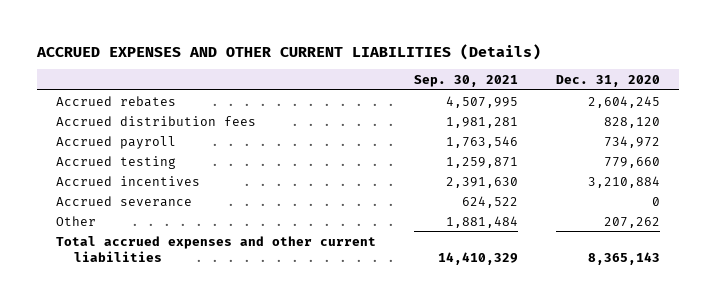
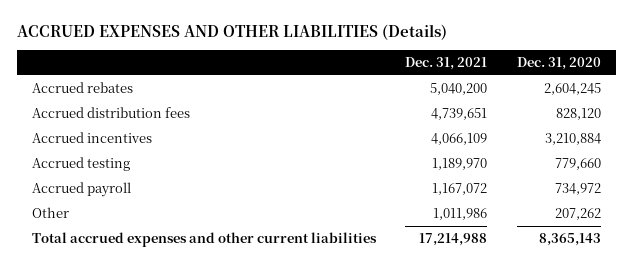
- ACCRUED EXPENSES AND OTHER CURRENT LIABILITIES (Details)
+ ACCRUED EXPENSES AND OTHER LIABILITIES (Details)
- | Sep. 30, 2021 | Dec. 31, 2020
+ | Dec. 31, 2021 | Dec. 31, 2020
- Accrued severance | 624,522 | 0
moved down: Accrued testing | 1,189,970 | 779,660
moved down: Accrued payroll | 1,167,072 | 734,972

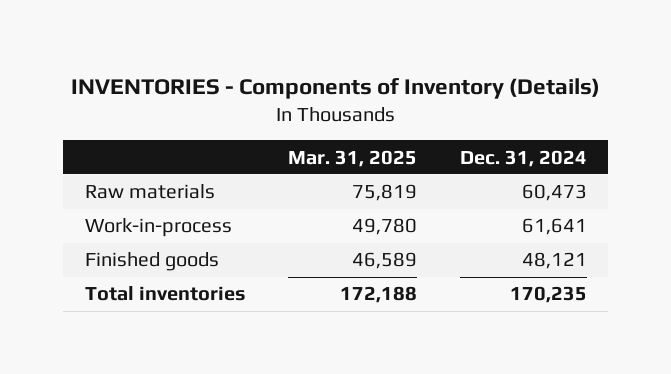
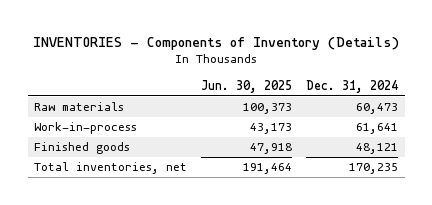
- | Mar. 31, 2025 | Dec. 31, 2024
+ | Jun. 30, 2025 | Dec. 31, 2024
- Total inventories | 172,188 | 170,235
+ Total inventories, net | 191,464 | 170,235

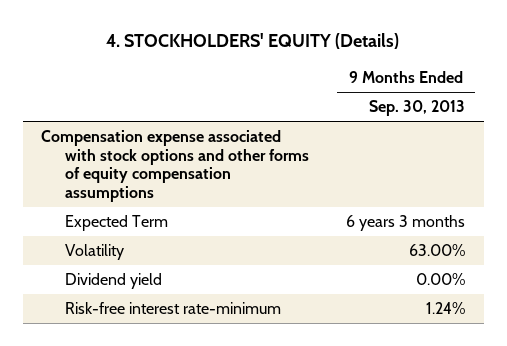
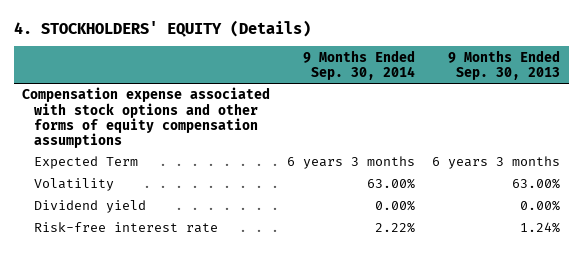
- | 9 Months Ended Sep. 30, 2013
+ | 9 Months Ended Sep. 30, 2014 | 9 Months Ended Sep. 30, 2013
- Risk-free interest rate-minimum | 1.24%
+ Risk-free interest rate | 2.22% | 1.24%

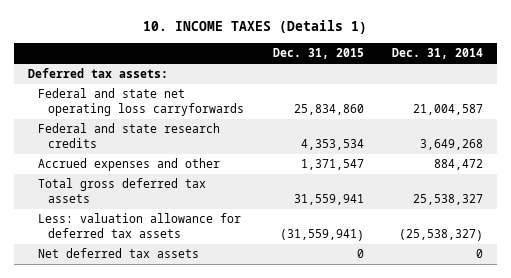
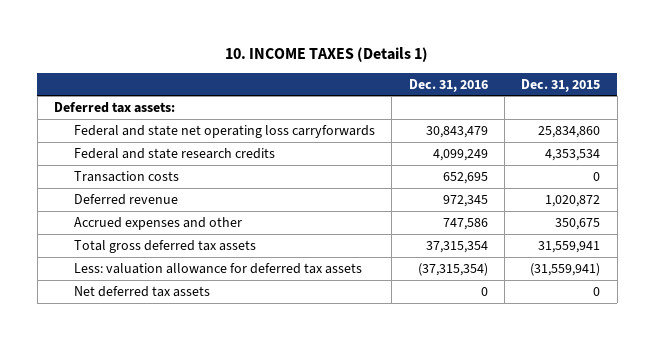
- | Dec. 31, 2015 | Dec. 31, 2014
+ | Dec. 31, 2016 | Dec. 31, 2015
- Accrued expenses and other | 1,371,547 | 884,472
+ Transaction costs | 652,695 | 0
+ Deferred revenue | 972,345 | 1,020,872
+ Accrued expenses and other | 747,586 | 350,675

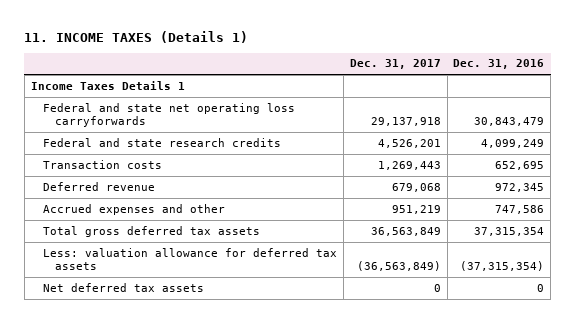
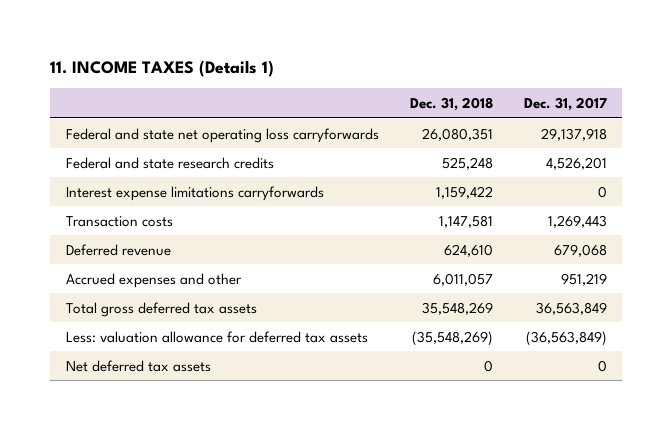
- | Dec. 31, 2017 | Dec. 31, 2016
+ | Dec. 31, 2018 | Dec. 31, 2017
- Income Taxes Details 1
+ Interest expense limitations carryforwards | 1,159,422 | 0

